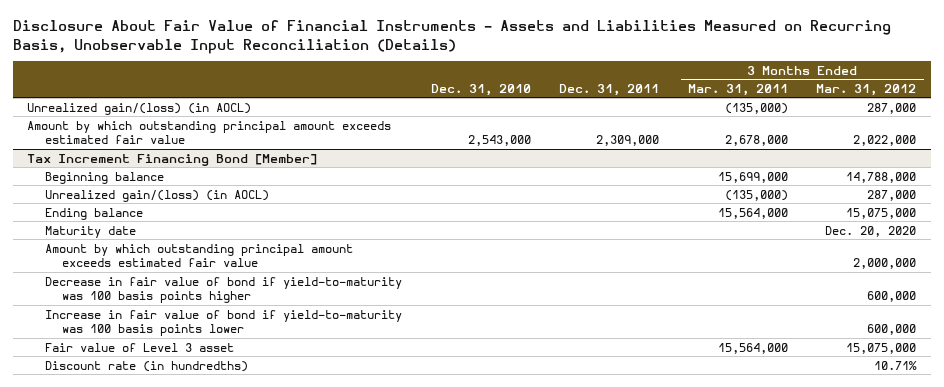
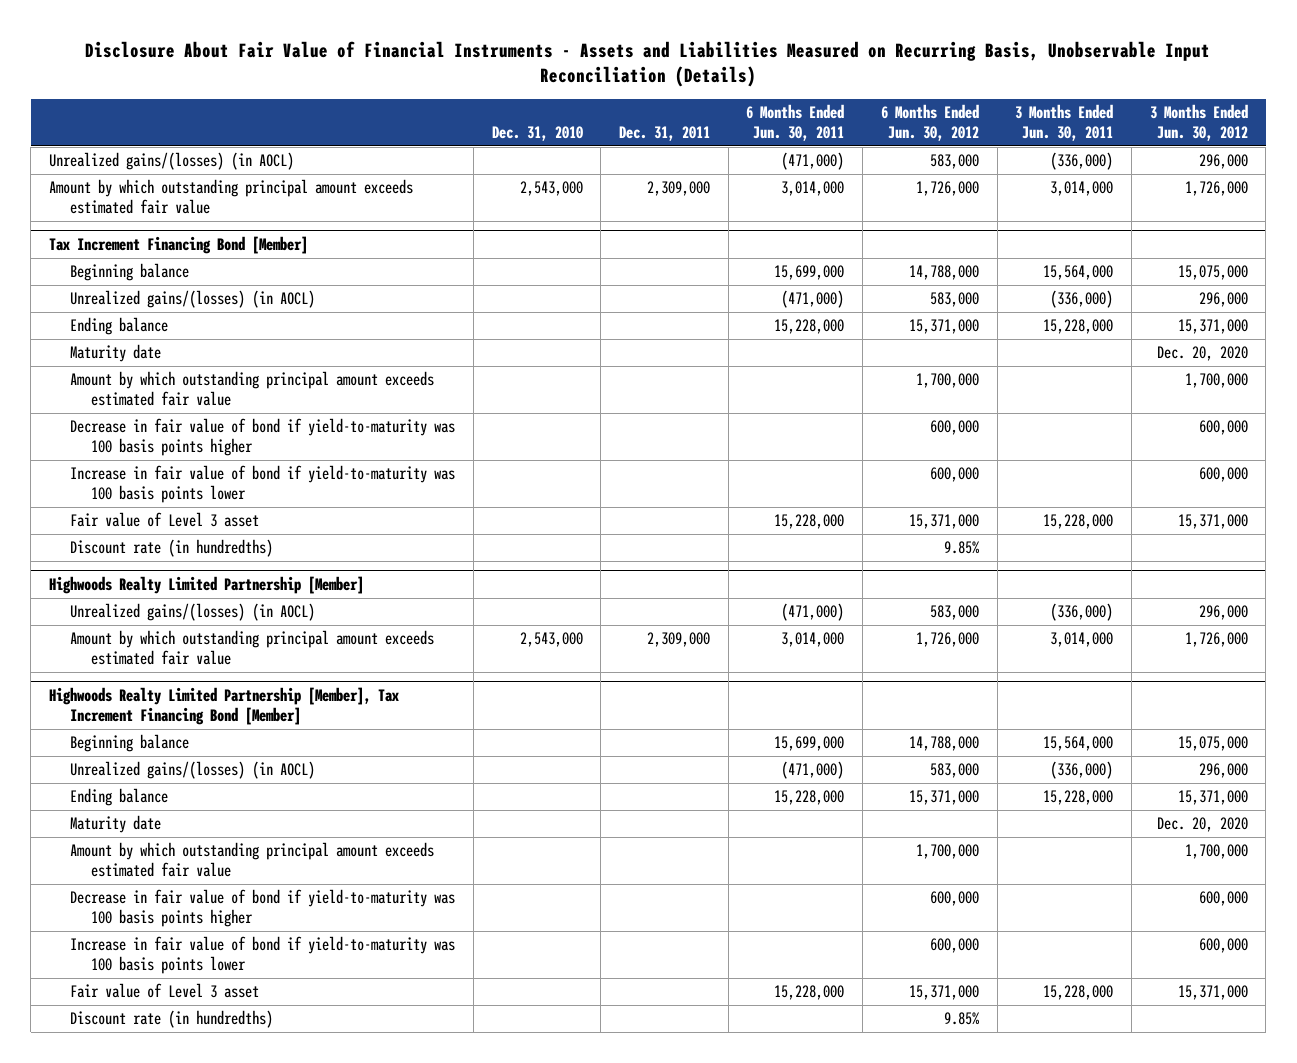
- | Dec. 31, 2010 | Dec. 31, 2011 | 3 Months Ended Mar. 31, 2011 | 3 Months Ended Mar. 31, 2012
+ | Dec. 31, 2010 | Dec. 31, 2011 | 6 Months Ended Jun. 30, 2011 | 6 Months Ended Jun. 30, 2012 | 3 Months Ended Jun. 30, 2011 | 3 Months Ended Jun. 30, 2012
- Unrealized gain/(loss) (in AOCL) | | | (135,000) | 287,000
+ Unrealized gains/(losses) (in AOCL) | | | (471,000) | 583,000 | (336,000) | 296,000
@ Tax Increment Financing Bond [Member]
- Unrealized gain/(loss) (in AOCL) | | | (135,000) | 287,000
+ Unrealized gains/(losses) (in AOCL) | | | (471,000) | 583,000 | (336,000) | 296,000
+ Highwoods Realty Limited Partnership [Member]
+ Unrealized gains/(losses) (in AOCL) | | | (471,000) | 583,000 | (336,000) | 296,000
+ Amount by which outstanding principal amount exceeds estimated fair value | 2,543,000 | 2,309,000 | 3,014,000 | 1,726,000 | 3,014,000 | 1,726,000
+ Highwoods Realty Limited Partnership [Member], Tax Increment Financing Bond [Member]
+ Beginning balance | | | 15,699,000 | 14,788,000 | 15,564,000 | 15,075,000
+ Unrealized gains/(losses) (in AOCL) | | | (471,000) | 583,000 | (336,000) | 296,000
+ Ending balance | | | 15,228,000 | 15,371,000 | 15,228,000 | 15,371,000
+ Maturity date | | | | | | Dec. 20, 2020
+ Amount by which outstanding principal amount exceeds estimated fair value | | | | 1,700,000 | | 1,700,000
+ Decrease in fair value of bond if yield-to-maturity was 100 basis points higher | | | | 600,000 | | 600,000
+ Increase in fair value of bond if yield-to-maturity was 100 basis points lower | | | | 600,000 | | 600,000
+ Fair value of Level 3 asset | | | 15,228,000 | 15,371,000 | 15,228,000 | 15,371,000
+ Discount rate (in hundredths) | | | | 9.85% | |

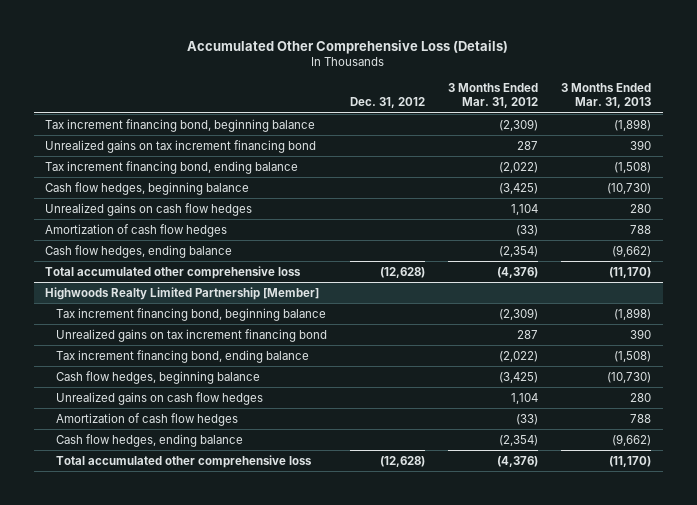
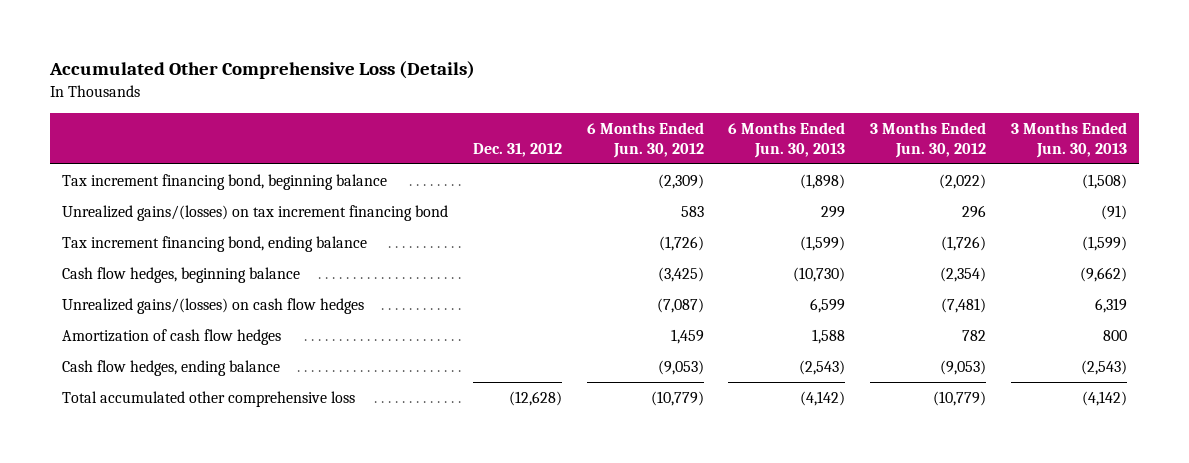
- | Dec. 31, 2012 | 3 Months Ended Mar. 31, 2012 | 3 Months Ended Mar. 31, 2013
+ | Dec. 31, 2012 | 6 Months Ended Jun. 30, 2012 | 6 Months Ended Jun. 30, 2013 | 3 Months Ended Jun. 30, 2012 | 3 Months Ended Jun. 30, 2013
- Unrealized gains on tax increment financing bond | | 287 | 390
+ Unrealized gains/(losses) on tax increment financing bond | | 583 | 299 | 296 | (91)
- Unrealized gains on cash flow hedges | | 1,104 | 280
+ Unrealized gains/(losses) on cash flow hedges | | (7,087) | 6,599 | (7,481) | 6,319
- Highwoods Realty Limited Partnership [Member]
- Tax increment financing bond, beginning balance | | (2,309) | (1,898)
- Unrealized gains on tax increment financing bond | | 287 | 390
- Tax increment financing bond, ending balance | | (2,022) | (1,508)
- Cash flow hedges, beginning balance | | (3,425) | (10,730)
- Unrealized gains on cash flow hedges | | 1,104 | 280
- Amortization of cash flow hedges | | (33) | 788
- Cash flow hedges, ending balance | | (2,354) | (9,662)
- Total accumulated other comprehensive loss | (12,628) | (4,376) | (11,170)

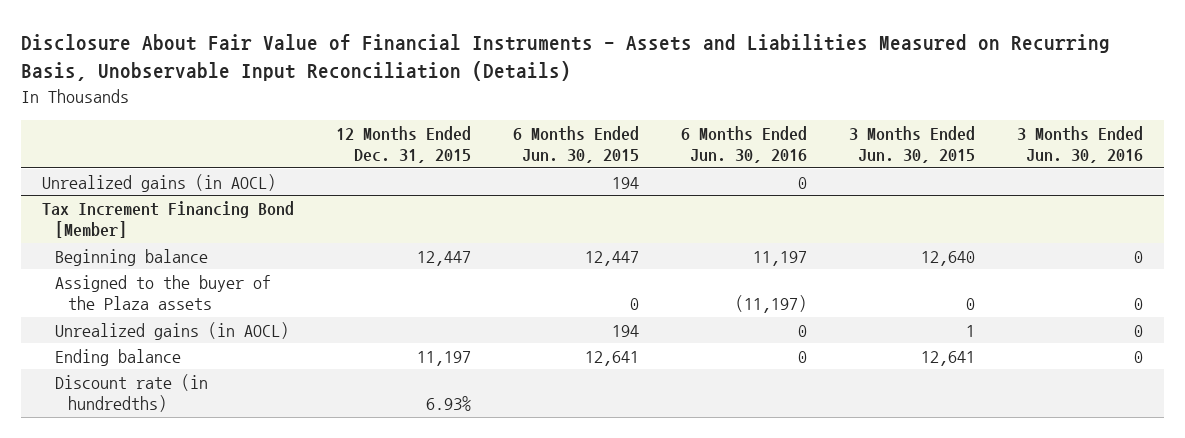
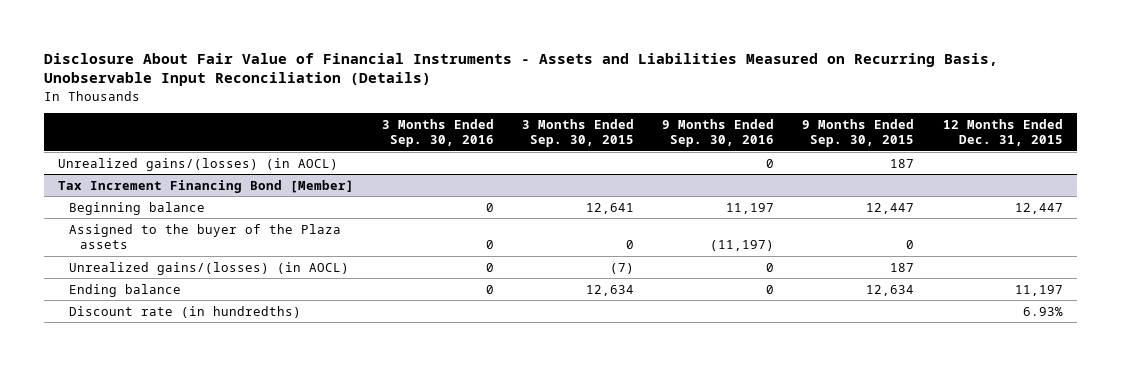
- | 12 Months Ended Dec. 31, 2015 | 6 Months Ended Jun. 30, 2015 | 6 Months Ended Jun. 30, 2016 | 3 Months Ended Jun. 30, 2015 | 3 Months Ended Jun. 30, 2016
+ | 3 Months Ended Sep. 30, 2016 | 3 Months Ended Sep. 30, 2015 | 9 Months Ended Sep. 30, 2016 | 9 Months Ended Sep. 30, 2015 | 12 Months Ended Dec. 31, 2015
- Unrealized gains (in AOCL) | | 194 | 0 | |
+ Unrealized gains/(losses) (in AOCL) | | | 0 | 187 |
@ Tax Increment Financing Bond [Member]
- Unrealized gains (in AOCL) | | 194 | 0 | 1 | 0
+ Unrealized gains/(losses) (in AOCL) | 0 | (7) | 0 | 187 |

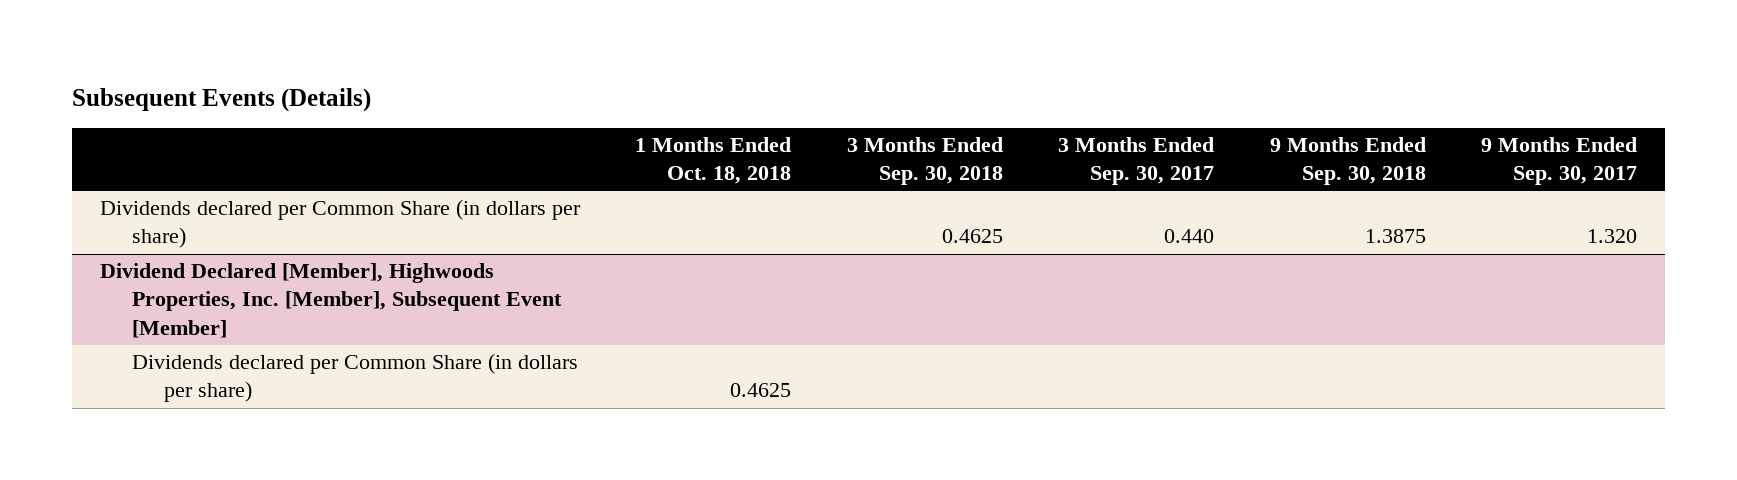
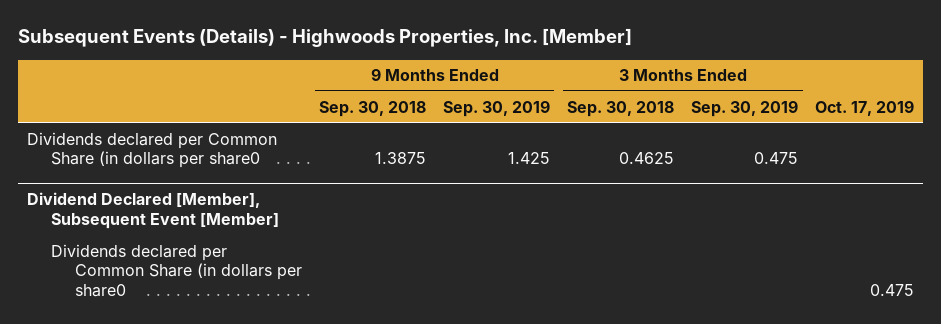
- Subsequent Events (Details)
+ Subsequent Events (Details) - Highwoods Properties, Inc. [Member]
- | 1 Months Ended Oct. 18, 2018 | 3 Months Ended Sep. 30, 2018 | 3 Months Ended Sep. 30, 2017 | 9 Months Ended Sep. 30, 2018 | 9 Months Ended Sep. 30, 2017
+ | 9 Months Ended Sep. 30, 2018 | 9 Months Ended Sep. 30, 2019 | 3 Months Ended Sep. 30, 2018 | 3 Months Ended Sep. 30, 2019 | Oct. 17, 2019
- Dividends declared per Common Share (in dollars per share) | | 0.4625 | 0.440 | 1.3875 | 1.320
- Dividend Declared [Member], Highwoods Properties, Inc. [Member], Subsequent Event [Member]
- Dividends declared per Common Share (in dollars per share) | 0.4625 | | | |
+ Dividends declared per Common Share (in dollars per share0 | 1.3875 | 1.425 | 0.4625 | 0.475 |
+ Dividend Declared [Member], Subsequent Event [Member]
+ Dividends declared per Common Share (in dollars per share0 | | | | | 0.475

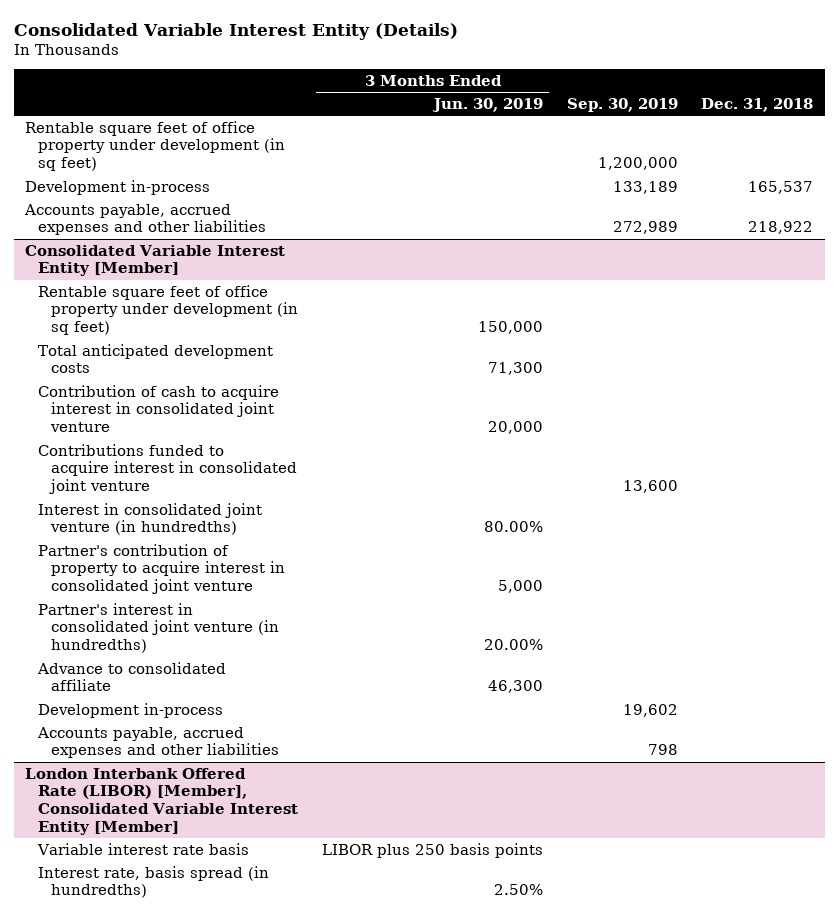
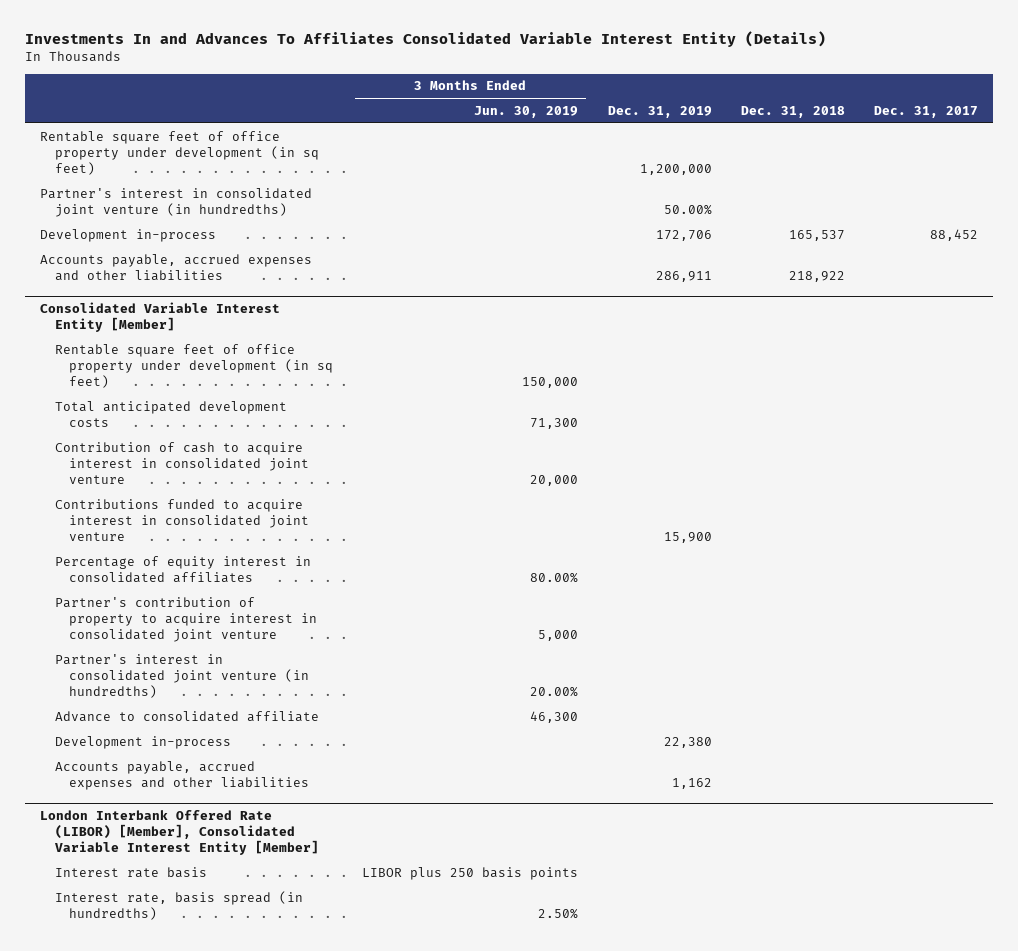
- Consolidated Variable Interest Entity (Details)
+ Investments In and Advances To Affiliates Consolidated Variable Interest Entity (Details)
- | 3 Months Ended Jun. 30, 2019 | Sep. 30, 2019 | Dec. 31, 2018
+ | 3 Months Ended Jun. 30, 2019 | Dec. 31, 2019 | Dec. 31, 2018 | Dec. 31, 2017
+ Partner's interest in consolidated joint venture (in hundredths) | | 50.00% | |
@ Consolidated Variable Interest Entity [Member]
- Interest in consolidated joint venture (in hundredths) | 80.00% | |
+ Percentage of equity interest in consolidated affiliates | 80.00% | | |
@ London Interbank Offered Rate (LIBOR) [Member], Consolidated Variable Interest Entity [Member]
- Variable interest rate basis | LIBOR plus 250 basis points | |
+ Interest rate basis | LIBOR plus 250 basis points | | |

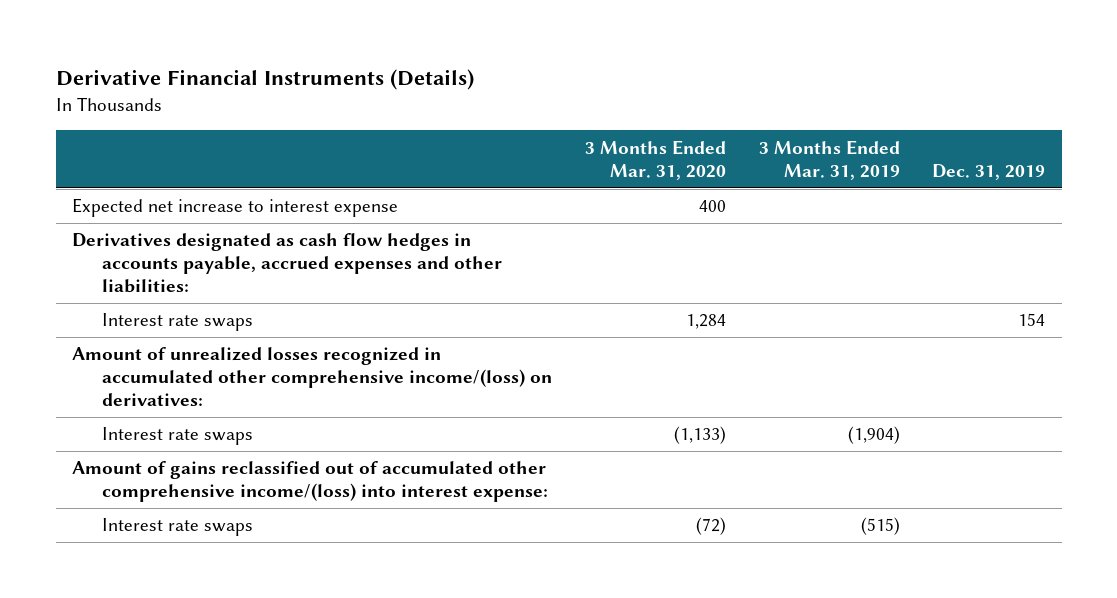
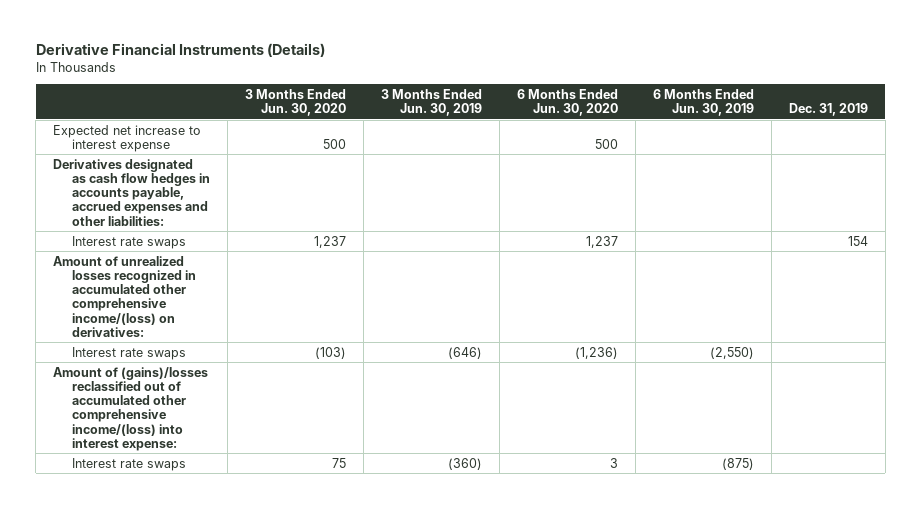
- | 3 Months Ended Mar. 31, 2020 | 3 Months Ended Mar. 31, 2019 | Dec. 31, 2019
+ | 3 Months Ended Jun. 30, 2020 | 3 Months Ended Jun. 30, 2019 | 6 Months Ended Jun. 30, 2020 | 6 Months Ended Jun. 30, 2019 | Dec. 31, 2019
- Amount of gains reclassified out of accumulated other comprehensive income/(loss) into interest expense:
+ Amount of (gains)/losses reclassified out of accumulated other comprehensive income/(loss) into interest expense:

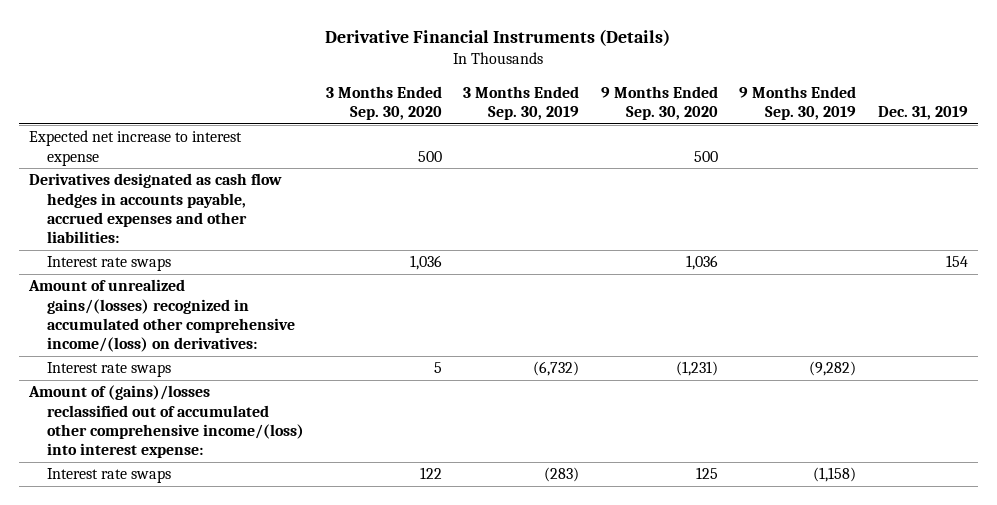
- | 3 Months Ended Jun. 30, 2020 | 3 Months Ended Jun. 30, 2019 | 6 Months Ended Jun. 30, 2020 | 6 Months Ended Jun. 30, 2019 | Dec. 31, 2019
+ | 3 Months Ended Sep. 30, 2020 | 3 Months Ended Sep. 30, 2019 | 9 Months Ended Sep. 30, 2020 | 9 Months Ended Sep. 30, 2019 | Dec. 31, 2019
- Amount of unrealized losses recognized in accumulated other comprehensive income/(loss) on derivatives:
+ Amount of unrealized gains/(losses) recognized in accumulated other comprehensive income/(loss) on derivatives:

